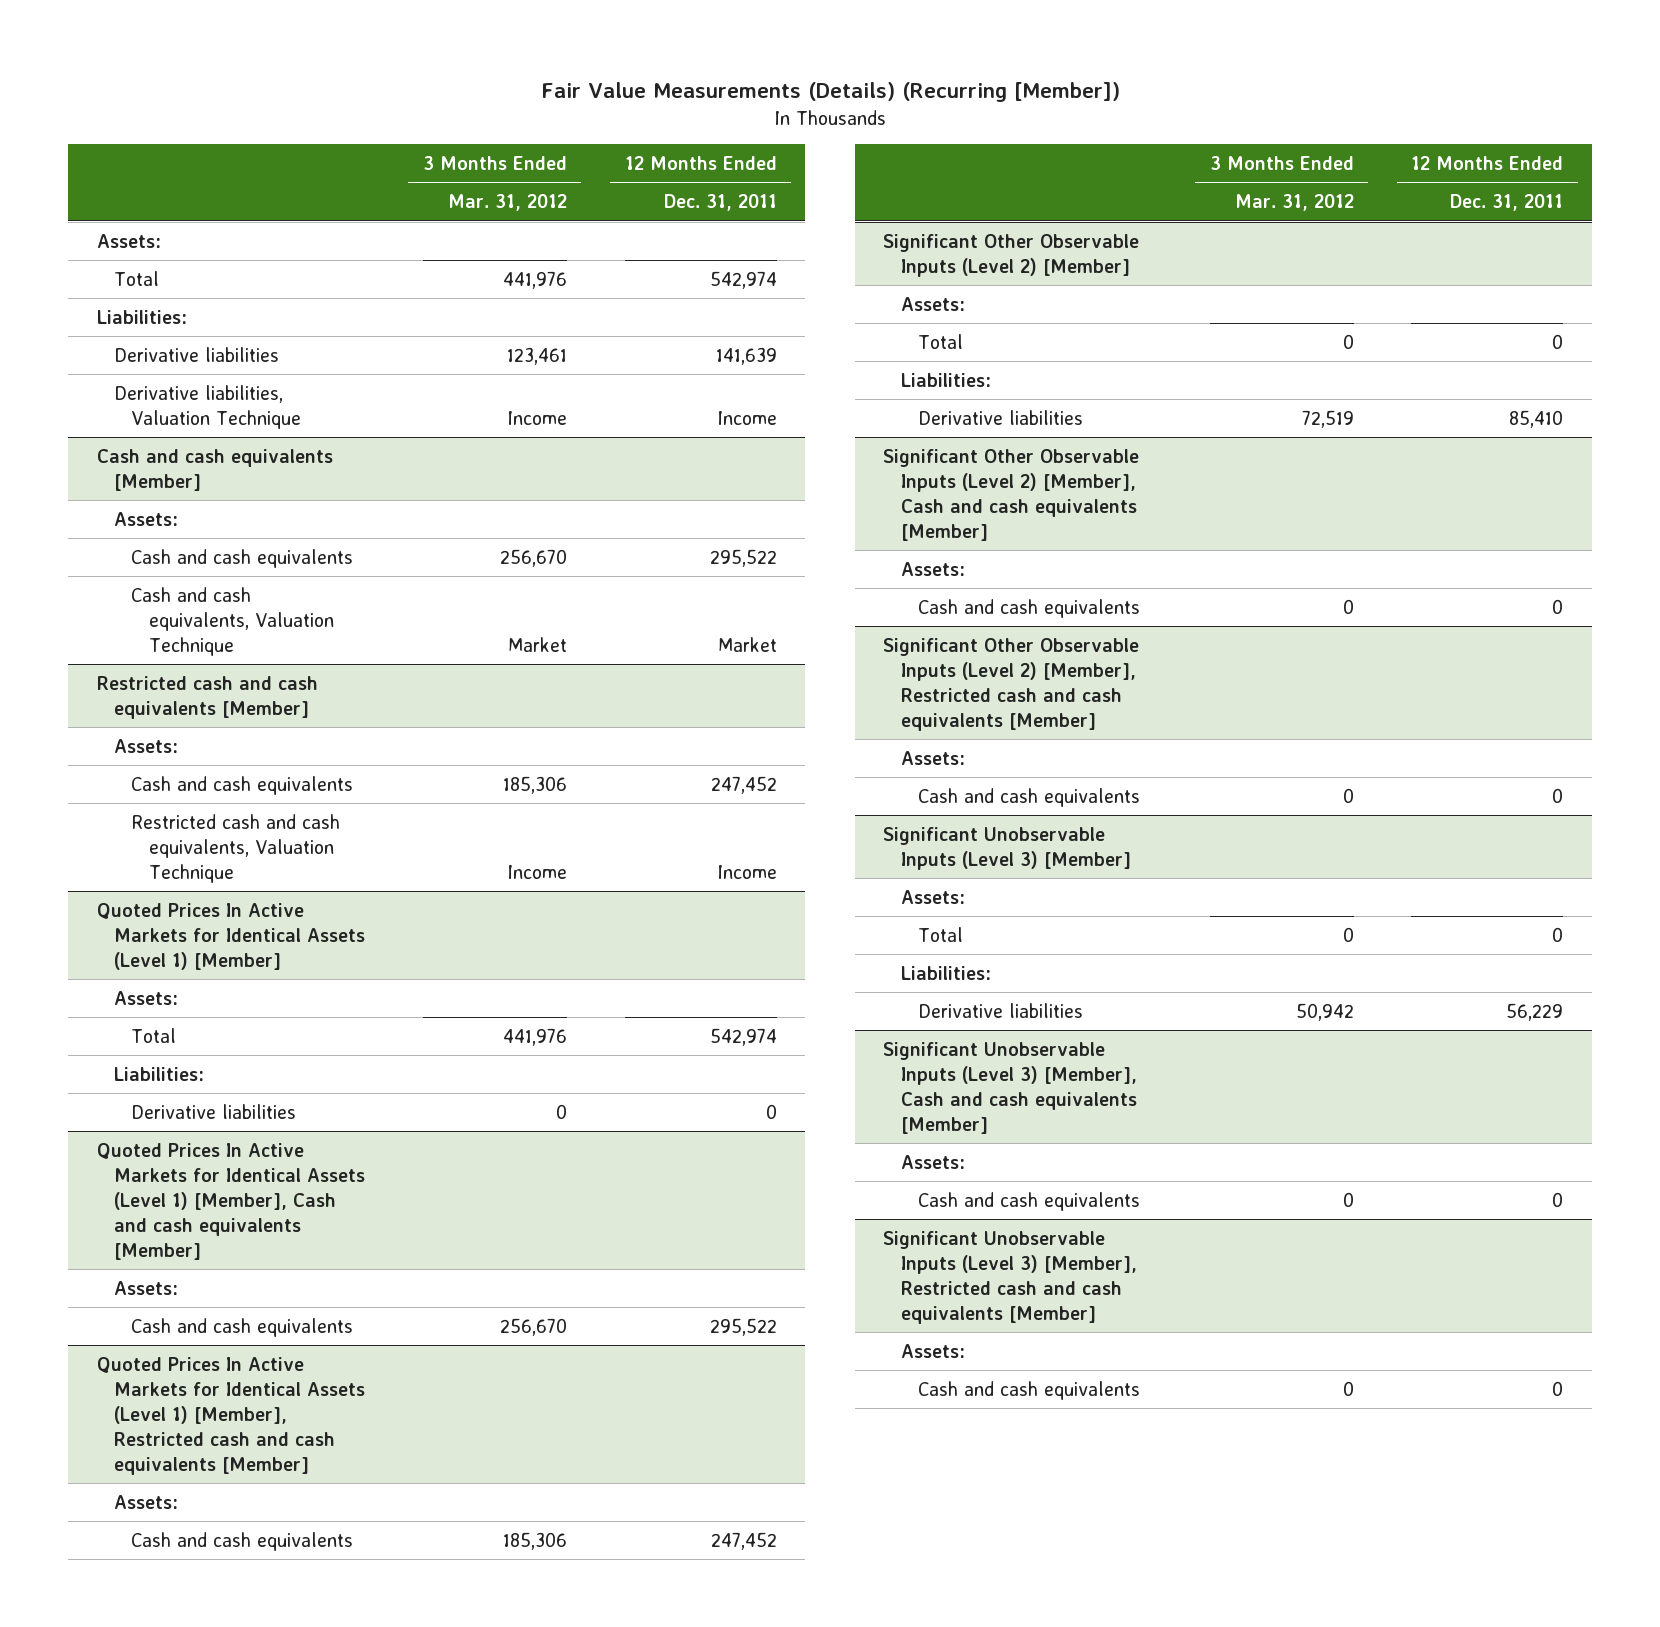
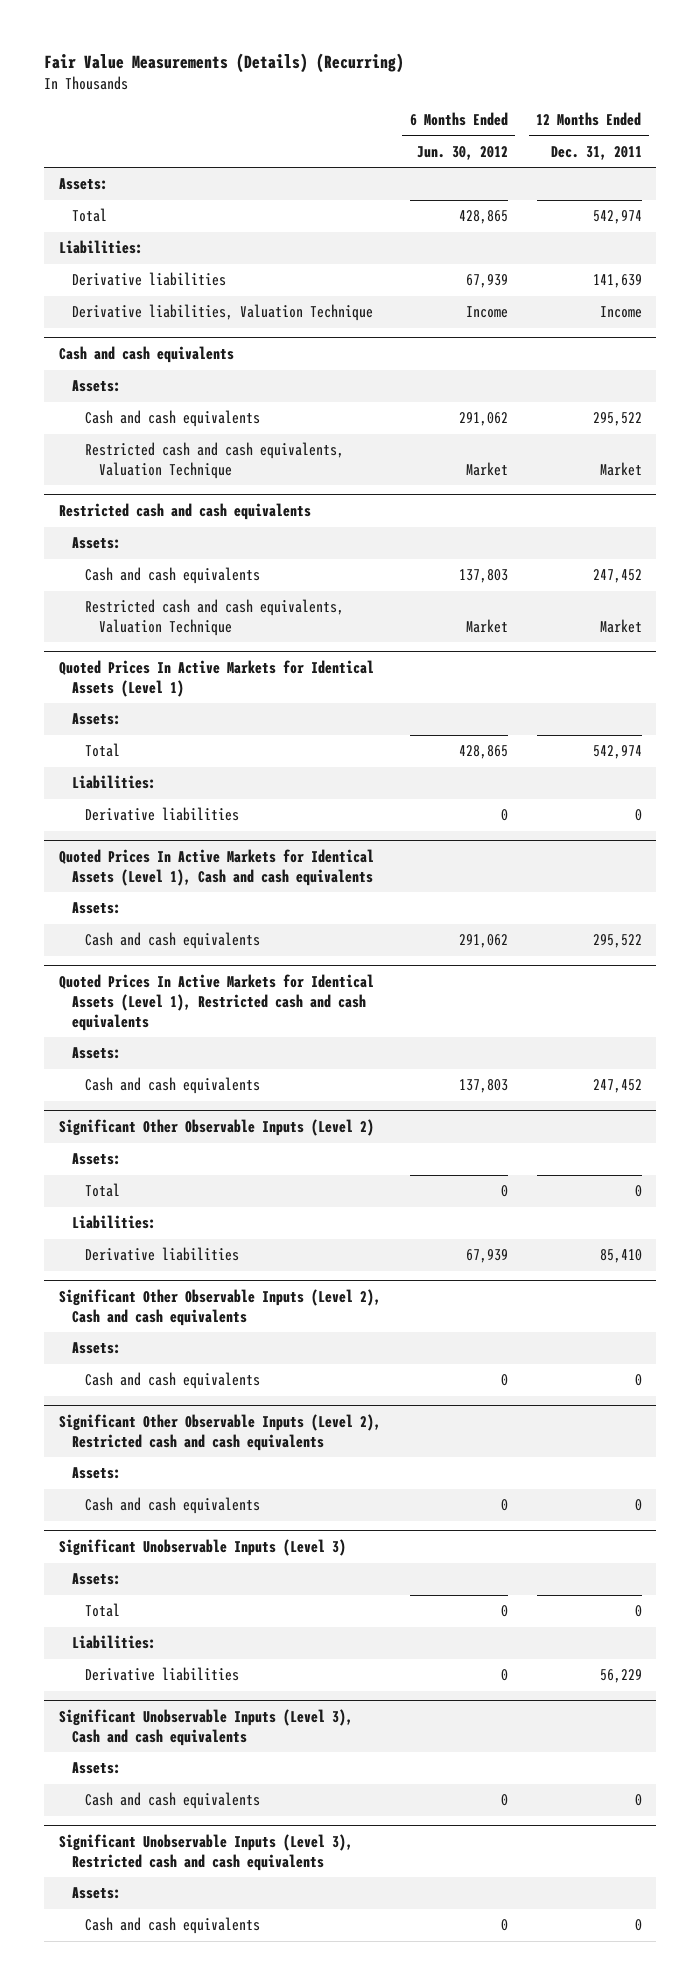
- Fair Value Measurements (Details) (Recurring [Member])
+ Fair Value Measurements (Details) (Recurring)
- | 3 Months Ended Mar. 31, 2012 | 12 Months Ended Dec. 31, 2011
+ | 6 Months Ended Jun. 30, 2012 | 12 Months Ended Dec. 31, 2011
- Cash and cash equivalents [Member]
+ Cash and cash equivalents
- Cash and cash equivalents, Valuation Technique | Market | Market
- Restricted cash and cash equivalents [Member]
+ Restricted cash and cash equivalents, Valuation Technique | Market | Market
+ Restricted cash and cash equivalents
- Restricted cash and cash equivalents, Valuation Technique | Income | Income
- Quoted Prices In Active Markets for Identical Assets (Level 1) [Member]
+ Restricted cash and cash equivalents, Valuation Technique | Market | Market
+ Quoted Prices In Active Markets for Identical Assets (Level 1)
- Quoted Prices In Active Markets for Identical Assets (Level 1) [Member], Cash and cash equivalents [Member]
+ Quoted Prices In Active Markets for Identical Assets (Level 1), Cash and cash equivalents
- Quoted Prices In Active Markets for Identical Assets (Level 1) [Member], Restricted cash and cash equivalents [Member]
+ Quoted Prices In Active Markets for Identical Assets (Level 1), Restricted cash and cash equivalents
- Significant Other Observable Inputs (Level 2) [Member]
+ Significant Other Observable Inputs (Level 2)
- Significant Other Observable Inputs (Level 2) [Member], Cash and cash equivalents [Member]
+ Significant Other Observable Inputs (Level 2), Cash and cash equivalents
- Significant Other Observable Inputs (Level 2) [Member], Restricted cash and cash equivalents [Member]
+ Significant Other Observable Inputs (Level 2), Restricted cash and cash equivalents
- Significant Unobservable Inputs (Level 3) [Member]
+ Significant Unobservable Inputs (Level 3)
- Significant Unobservable Inputs (Level 3) [Member], Cash and cash equivalents [Member]
+ Significant Unobservable Inputs (Level 3), Cash and cash equivalents
- Significant Unobservable Inputs (Level 3) [Member], Restricted cash and cash equivalents [Member]
+ Significant Unobservable Inputs (Level 3), Restricted cash and cash equivalents

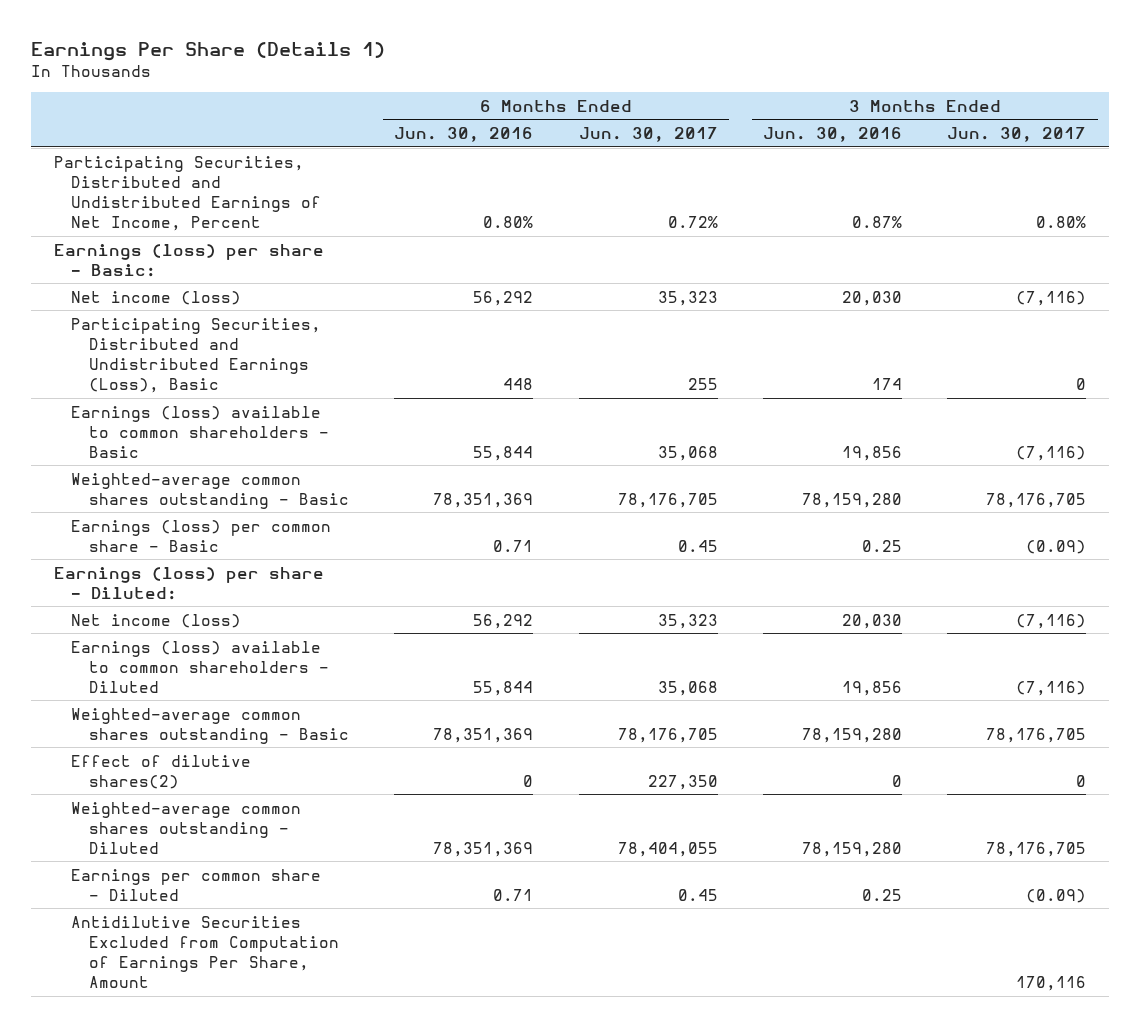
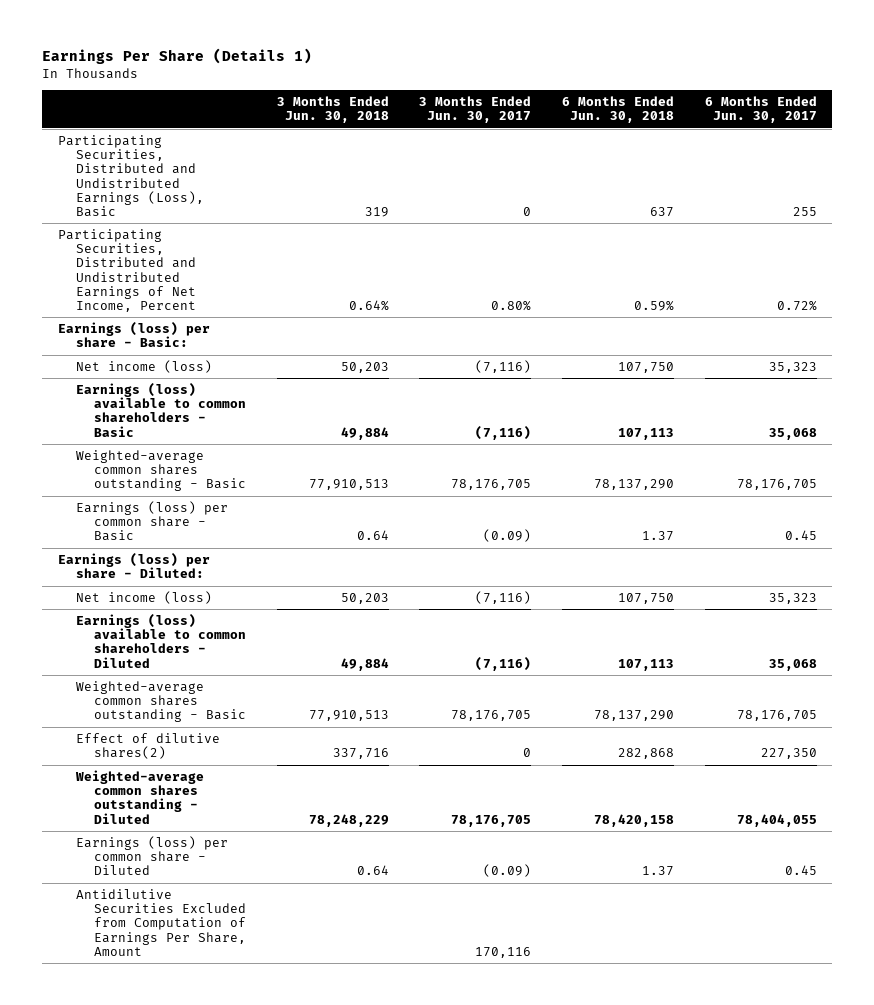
- | 6 Months Ended Jun. 30, 2016 | 6 Months Ended Jun. 30, 2017 | 3 Months Ended Jun. 30, 2016 | 3 Months Ended Jun. 30, 2017
+ | 3 Months Ended Jun. 30, 2018 | 3 Months Ended Jun. 30, 2017 | 6 Months Ended Jun. 30, 2018 | 6 Months Ended Jun. 30, 2017
moved up: Participating Securities, Distributed and Undistributed Earnings (Loss), Basic | 319 | 0 | 637 | 255
- Earnings per common share - Diluted | 0.71 | 0.45 | 0.25 | (0.09)
+ Earnings (loss) per common share - Diluted | 0.64 | (0.09) | 1.37 | 0.45

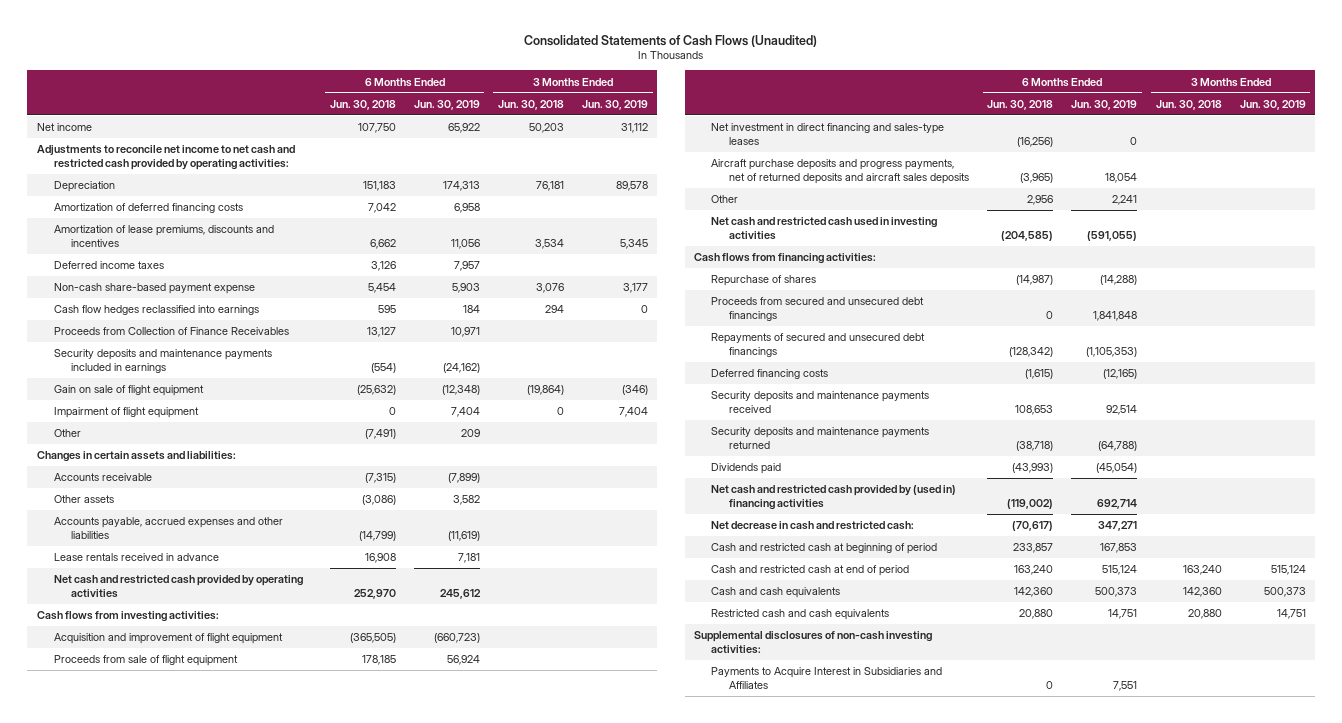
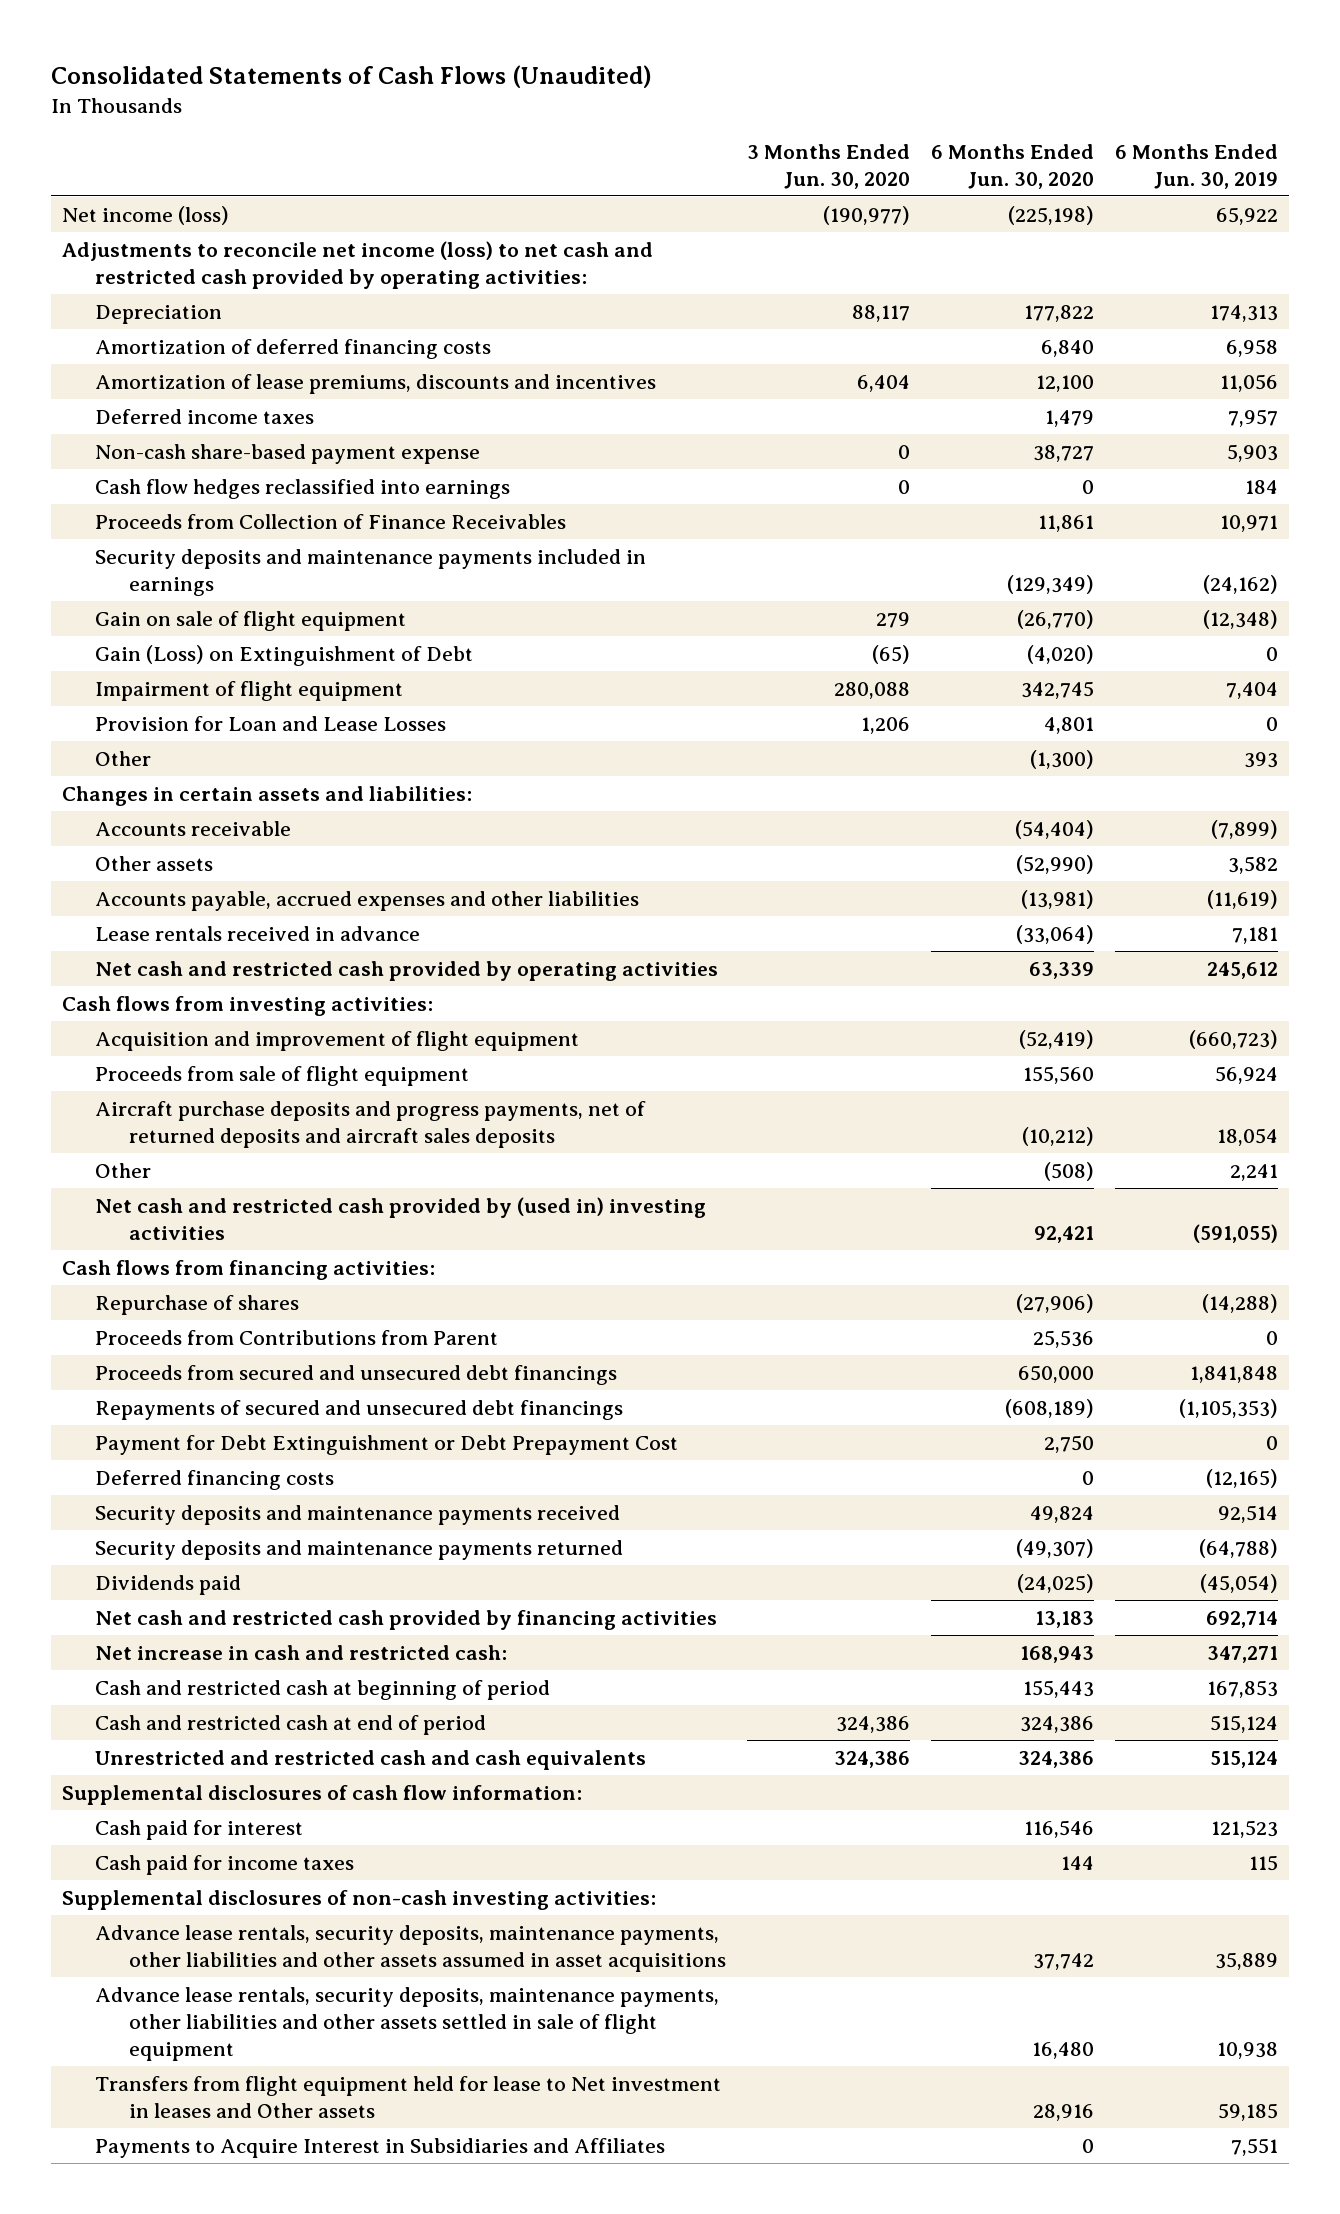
- | 6 Months Ended Jun. 30, 2018 | 6 Months Ended Jun. 30, 2019 | 3 Months Ended Jun. 30, 2018 | 3 Months Ended Jun. 30, 2019
+ | 3 Months Ended Jun. 30, 2020 | 6 Months Ended Jun. 30, 2020 | 6 Months Ended Jun. 30, 2019
- Net income | 107,750 | 65,922 | 50,203 | 31,112
- Adjustments to reconcile net income to net cash and restricted cash provided by operating activities:
+ Net income (loss) | (190,977) | (225,198) | 65,922
+ Adjustments to reconcile net income (loss) to net cash and restricted cash provided by operating activities:
+ Gain (Loss) on Extinguishment of Debt | (65) | (4,020) | 0
- Other | (7,491) | 209 | |
+ Provision for Loan and Lease Losses | 1,206 | 4,801 | 0
+ Other | | (1,300) | 393
- Net investment in direct financing and sales-type leases | (16,256) | 0 | |
- Net cash and restricted cash used in investing activities | (204,585) | (591,055) | |
+ Net cash and restricted cash provided by (used in) investing activities | | 92,421 | (591,055)
+ Proceeds from Contributions from Parent | | 25,536 | 0
+ Payment for Debt Extinguishment or Debt Prepayment Cost | | 2,750 | 0
- Net cash and restricted cash provided by (used in) financing activities | (119,002) | 692,714 | |
- Net decrease in cash and restricted cash: | (70,617) | 347,271 | |
+ Net cash and restricted cash provided by financing activities | | 13,183 | 692,714
+ Net increase in cash and restricted cash: | | 168,943 | 347,271
- Cash and cash equivalents | 142,360 | 500,373 | 142,360 | 500,373
- Restricted cash and cash equivalents | 20,880 | 14,751 | 20,880 | 14,751
+ Unrestricted and restricted cash and cash equivalents | 324,386 | 324,386 | 515,124
+ Supplemental disclosures of cash flow information:
+ Cash paid for interest | | 116,546 | 121,523
+ Cash paid for income taxes | | 144 | 115
+ Advance lease rentals, security deposits, maintenance payments, other liabilities and other assets assumed in asset acquisitions | | 37,742 | 35,889
+ Advance lease rentals, security deposits, maintenance payments, other liabilities and other assets settled in sale of flight equipment | | 16,480 | 10,938
+ Transfers from flight equipment held for lease to Net investment in leases and Other assets | | 28,916 | 59,185

